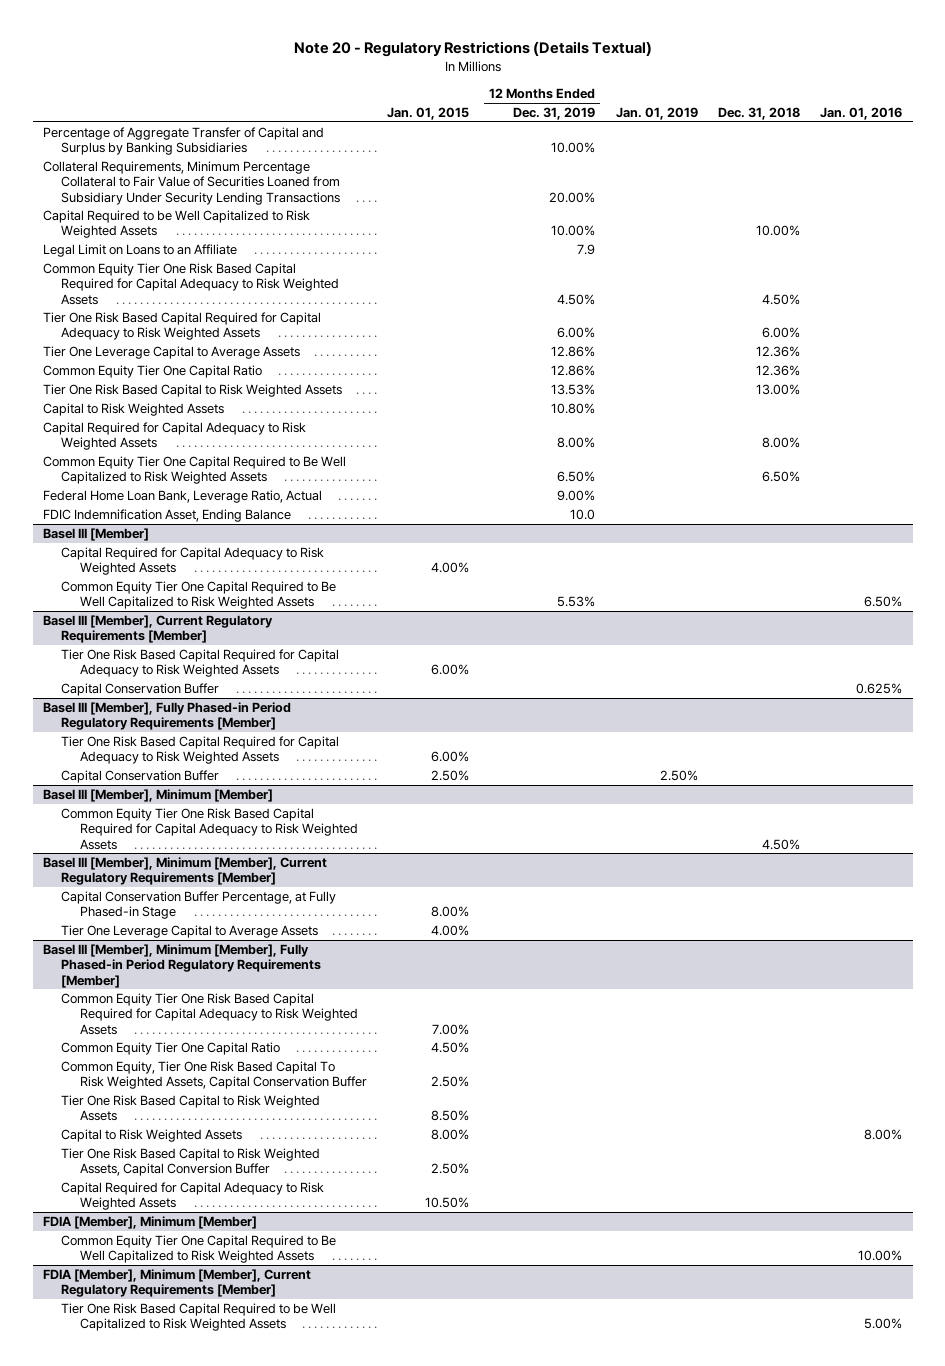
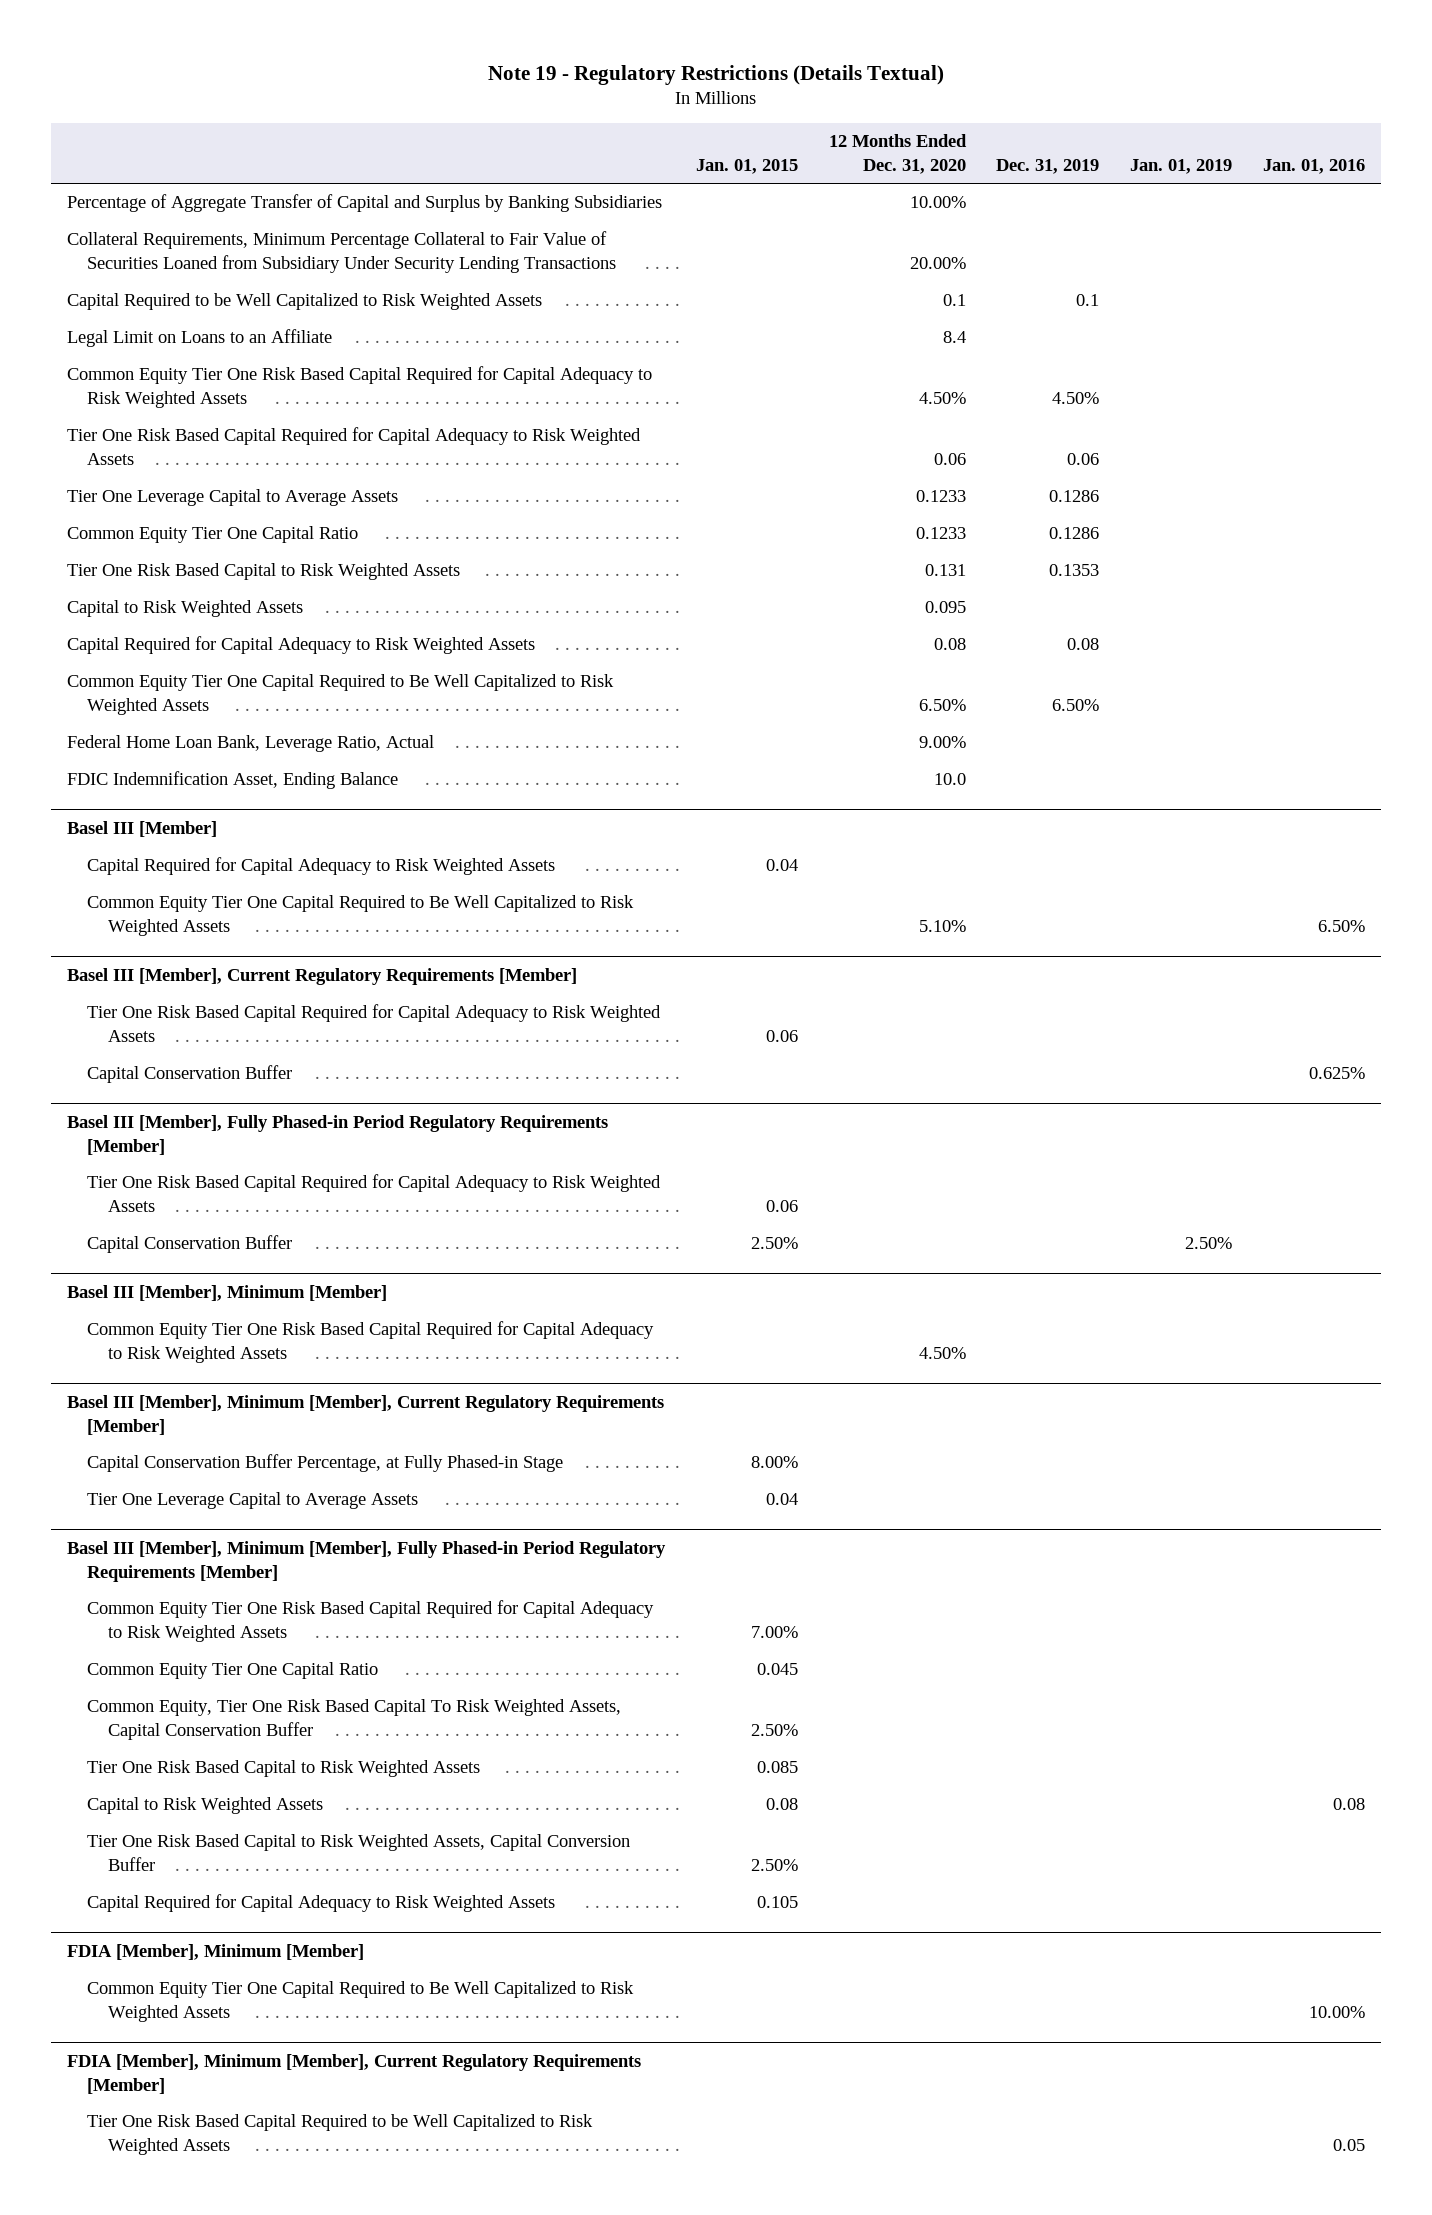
- Note 20 - Regulatory Restrictions (Details Textual)
+ Note 19 - Regulatory Restrictions (Details Textual)
- | Jan. 01, 2015 | 12 Months Ended Dec. 31, 2019 | Jan. 01, 2019 | Dec. 31, 2018 | Jan. 01, 2016
+ | Jan. 01, 2015 | 12 Months Ended Dec. 31, 2020 | Dec. 31, 2019 | Jan. 01, 2019 | Jan. 01, 2016
@ Basel III [Member]
- Capital Required for Capital Adequacy to Risk Weighted Assets | 4.00% | | | |
+ Capital Required for Capital Adequacy to Risk Weighted Assets | 0.04 | | | |
@ Basel III [Member], Current Regulatory Requirements [Member]
- Tier One Risk Based Capital Required for Capital Adequacy to Risk Weighted Assets | 6.00% | | | |
+ Tier One Risk Based Capital Required for Capital Adequacy to Risk Weighted Assets | 0.06 | | | |
@ Basel III [Member], Fully Phased-in Period Regulatory Requirements [Member]
- Tier One Risk Based Capital Required for Capital Adequacy to Risk Weighted Assets | 6.00% | | | |
+ Tier One Risk Based Capital Required for Capital Adequacy to Risk Weighted Assets | 0.06 | | | |
@ Basel III [Member], Minimum [Member], Current Regulatory Requirements [Member]
- Tier One Leverage Capital to Average Assets | 4.00% | | | |
+ Tier One Leverage Capital to Average Assets | 0.04 | | | |
@ Basel III [Member], Minimum [Member], Fully Phased-in Period Regulatory Requirements [Member]
- Common Equity Tier One Capital Ratio | 4.50% | | | |
+ Common Equity Tier One Capital Ratio | 0.045 | | | |
- Tier One Risk Based Capital to Risk Weighted Assets | 8.50% | | | |
- Capital to Risk Weighted Assets | 8.00% | | | | 8.00%
+ Tier One Risk Based Capital to Risk Weighted Assets | 0.085 | | | |
+ Capital to Risk Weighted Assets | 0.08 | | | | 0.08
- Capital Required for Capital Adequacy to Risk Weighted Assets | 10.50% | | | |
+ Capital Required for Capital Adequacy to Risk Weighted Assets | 0.105 | | | |
@ FDIA [Member], Minimum [Member], Current Regulatory Requirements [Member]
- Tier One Risk Based Capital Required to be Well Capitalized to Risk Weighted Assets | | | | | 5.00%
+ Tier One Risk Based Capital Required to be Well Capitalized to Risk Weighted Assets | | | | | 0.05

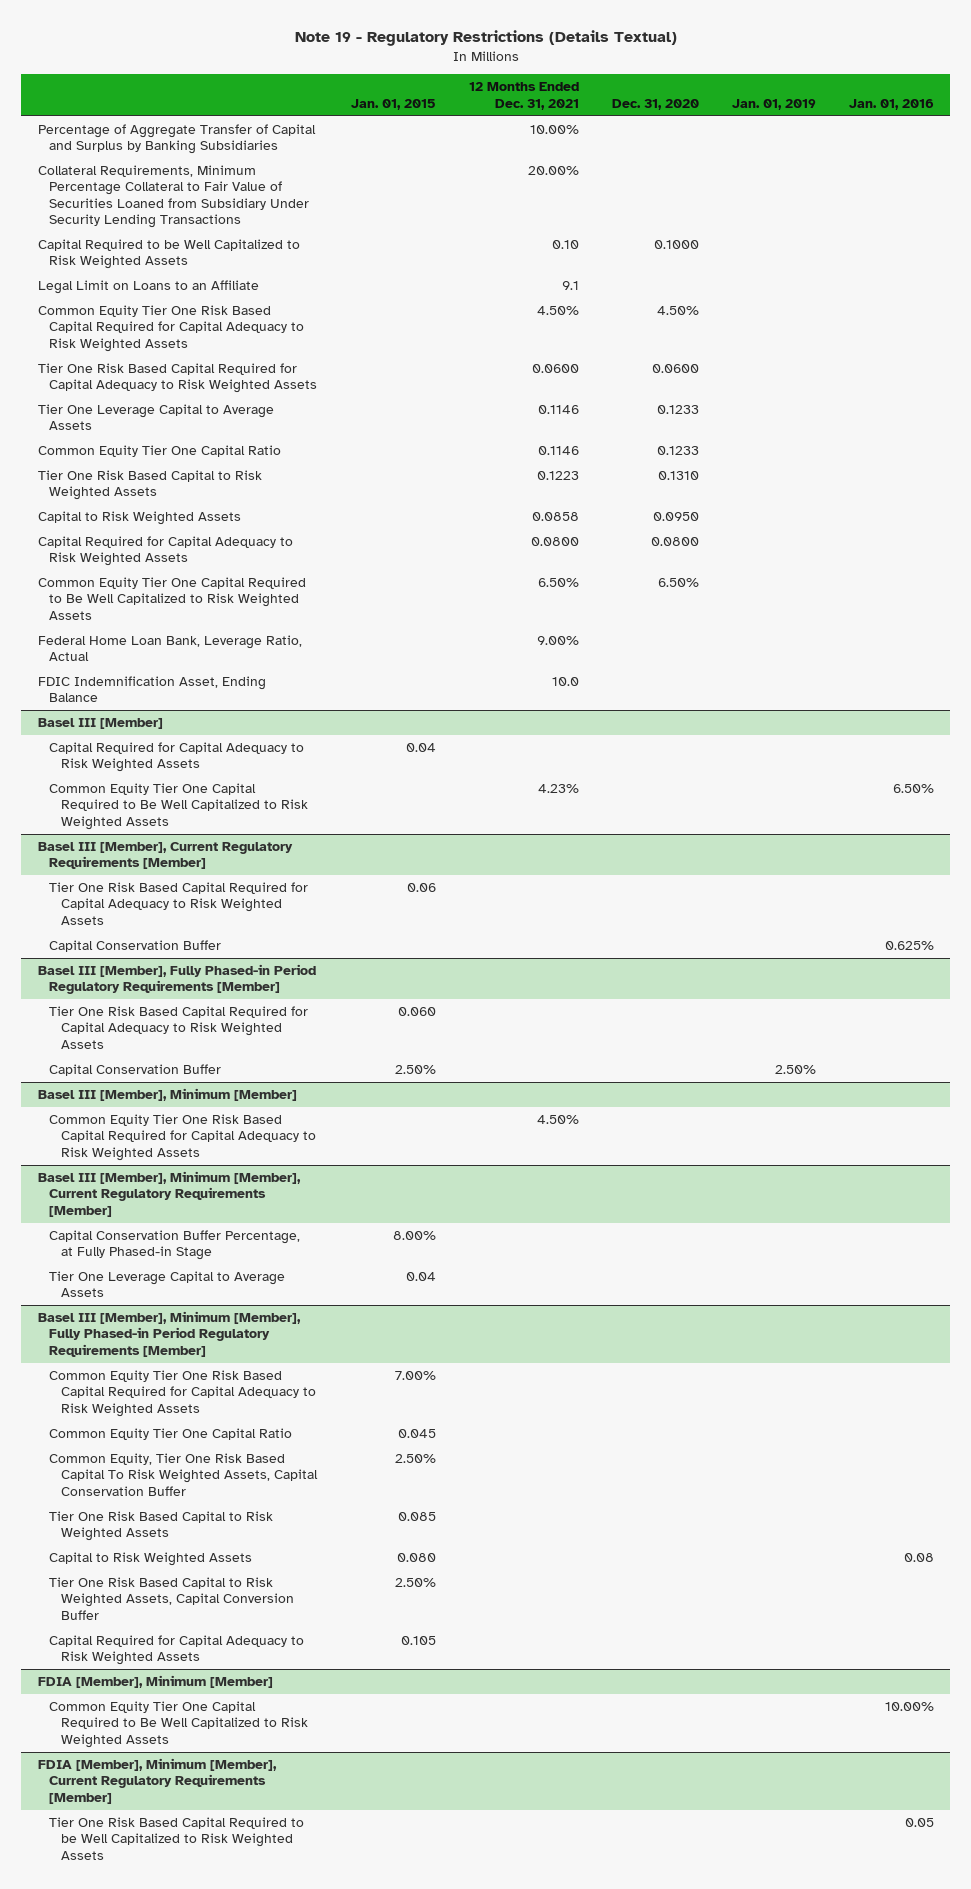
- | Jan. 01, 2015 | 12 Months Ended Dec. 31, 2020 | Dec. 31, 2019 | Jan. 01, 2019 | Jan. 01, 2016
+ | Jan. 01, 2015 | 12 Months Ended Dec. 31, 2021 | Dec. 31, 2020 | Jan. 01, 2019 | Jan. 01, 2016
@ Basel III [Member], Fully Phased-in Period Regulatory Requirements [Member]
- Tier One Risk Based Capital Required for Capital Adequacy to Risk Weighted Assets | 0.06 | | | |
+ Tier One Risk Based Capital Required for Capital Adequacy to Risk Weighted Assets | 0.060 | | | |
@ Basel III [Member], Minimum [Member], Fully Phased-in Period Regulatory Requirements [Member]
- Capital to Risk Weighted Assets | 0.08 | | | | 0.08
+ Capital to Risk Weighted Assets | 0.080 | | | | 0.08

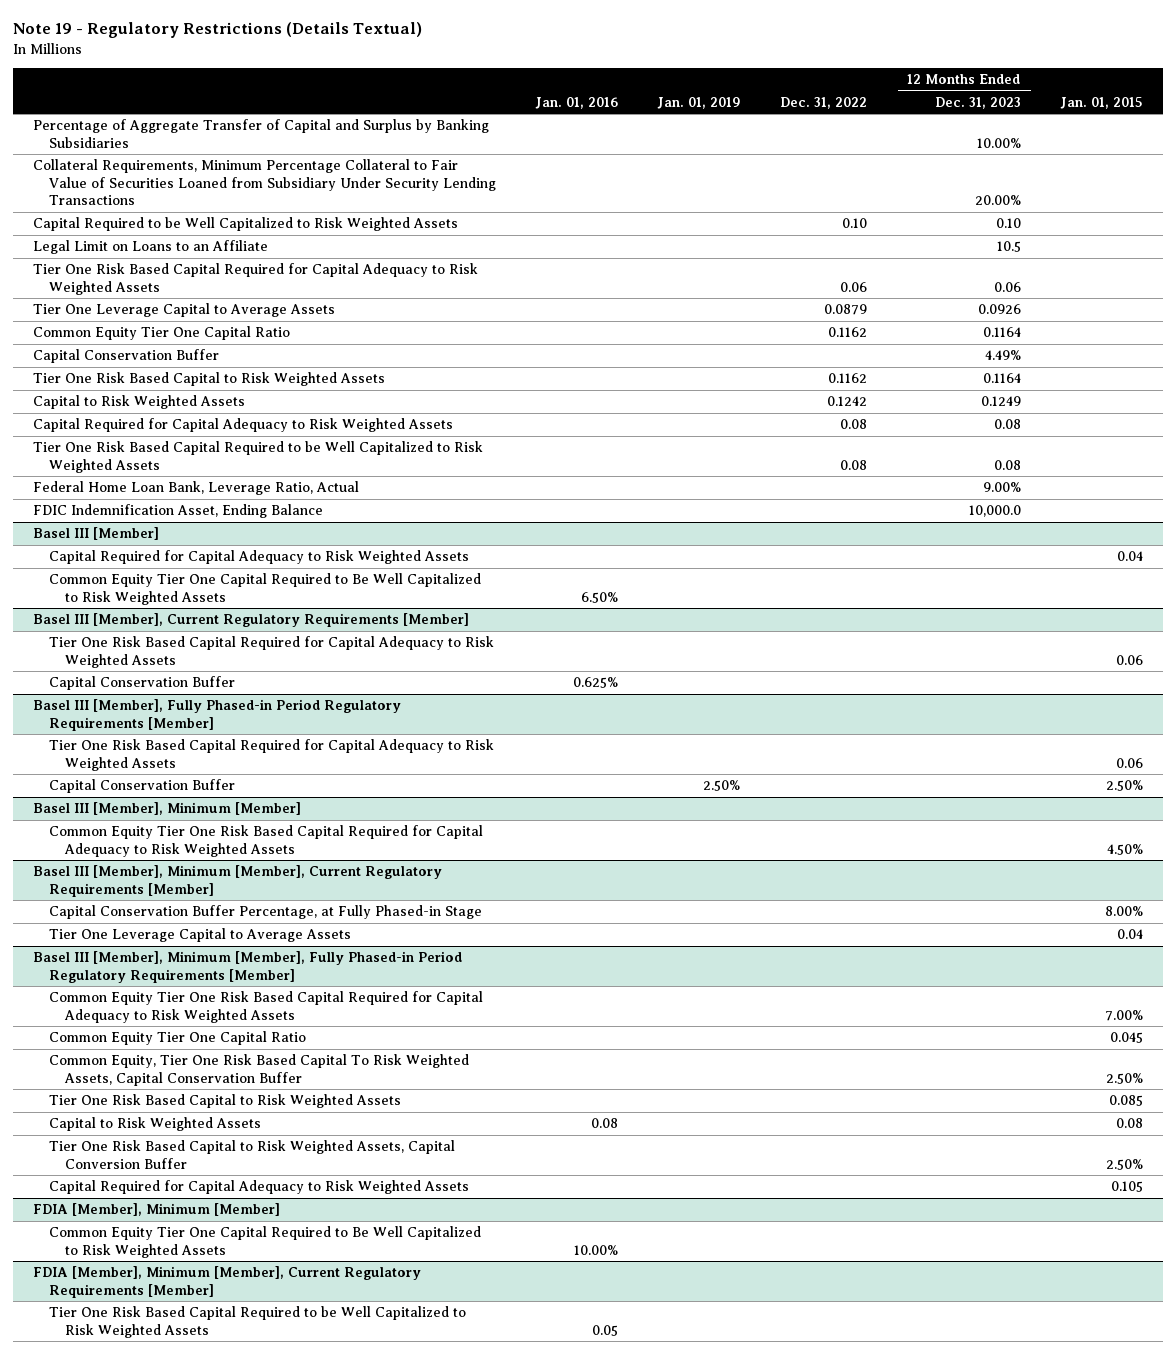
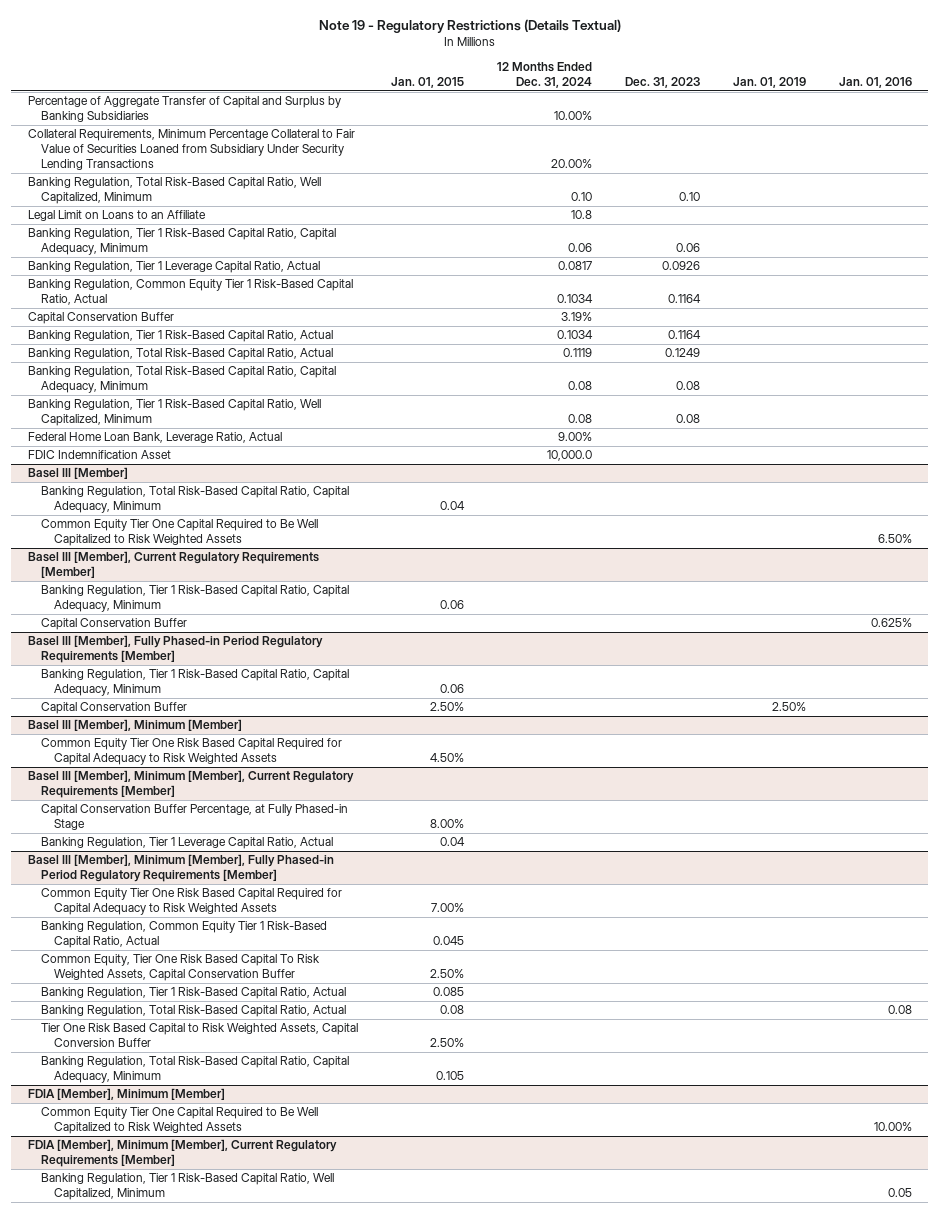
- | Jan. 01, 2016 | Jan. 01, 2019 | Dec. 31, 2022 | 12 Months Ended Dec. 31, 2023 | Jan. 01, 2015
+ | Jan. 01, 2015 | 12 Months Ended Dec. 31, 2024 | Dec. 31, 2023 | Jan. 01, 2019 | Jan. 01, 2016
- Capital Required to be Well Capitalized to Risk Weighted Assets | | | 0.10 | 0.10 |
+ Banking Regulation, Total Risk-Based Capital Ratio, Well Capitalized, Minimum | | 0.10 | 0.10 | |
- Tier One Risk Based Capital Required for Capital Adequacy to Risk Weighted Assets | | | 0.06 | 0.06 |
- Tier One Leverage Capital to Average Assets | | | 0.0879 | 0.0926 |
- Common Equity Tier One Capital Ratio | | | 0.1162 | 0.1164 |
+ Banking Regulation, Tier 1 Risk-Based Capital Ratio, Capital Adequacy, Minimum | | 0.06 | 0.06 | |
+ Banking Regulation, Tier 1 Leverage Capital Ratio, Actual | | 0.0817 | 0.0926 | |
+ Banking Regulation, Common Equity Tier 1 Risk-Based Capital Ratio, Actual | | 0.1034 | 0.1164 | |
- Tier One Risk Based Capital to Risk Weighted Assets | | | 0.1162 | 0.1164 |
- Capital to Risk Weighted Assets | | | 0.1242 | 0.1249 |
- Capital Required for Capital Adequacy to Risk Weighted Assets | | | 0.08 | 0.08 |
- Tier One Risk Based Capital Required to be Well Capitalized to Risk Weighted Assets | | | 0.08 | 0.08 |
+ Banking Regulation, Tier 1 Risk-Based Capital Ratio, Actual | | 0.1034 | 0.1164 | |
+ Banking Regulation, Total Risk-Based Capital Ratio, Actual | | 0.1119 | 0.1249 | |
+ Banking Regulation, Total Risk-Based Capital Ratio, Capital Adequacy, Minimum | | 0.08 | 0.08 | |
+ Banking Regulation, Tier 1 Risk-Based Capital Ratio, Well Capitalized, Minimum | | 0.08 | 0.08 | |
- FDIC Indemnification Asset, Ending Balance | | | | 10,000.0 |
+ FDIC Indemnification Asset | | 10,000.0 | | |
@ Basel III [Member]
- Capital Required for Capital Adequacy to Risk Weighted Assets | | | | | 0.04
+ Banking Regulation, Total Risk-Based Capital Ratio, Capital Adequacy, Minimum | 0.04 | | | |
@ Basel III [Member], Current Regulatory Requirements [Member]
- Tier One Risk Based Capital Required for Capital Adequacy to Risk Weighted Assets | | | | | 0.06
+ Banking Regulation, Tier 1 Risk-Based Capital Ratio, Capital Adequacy, Minimum | 0.06 | | | |
@ Basel III [Member], Fully Phased-in Period Regulatory Requirements [Member]
- Tier One Risk Based Capital Required for Capital Adequacy to Risk Weighted Assets | | | | | 0.06
+ Banking Regulation, Tier 1 Risk-Based Capital Ratio, Capital Adequacy, Minimum | 0.06 | | | |
@ Basel III [Member], Minimum [Member], Current Regulatory Requirements [Member]
- Tier One Leverage Capital to Average Assets | | | | | 0.04
+ Banking Regulation, Tier 1 Leverage Capital Ratio, Actual | 0.04 | | | |
@ Basel III [Member], Minimum [Member], Fully Phased-in Period Regulatory Requirements [Member]
- Common Equity Tier One Capital Ratio | | | | | 0.045
+ Banking Regulation, Common Equity Tier 1 Risk-Based Capital Ratio, Actual | 0.045 | | | |
- Tier One Risk Based Capital to Risk Weighted Assets | | | | | 0.085
- Capital to Risk Weighted Assets | 0.08 | | | | 0.08
+ Banking Regulation, Tier 1 Risk-Based Capital Ratio, Actual | 0.085 | | | |
+ Banking Regulation, Total Risk-Based Capital Ratio, Actual | 0.08 | | | | 0.08
- Capital Required for Capital Adequacy to Risk Weighted Assets | | | | | 0.105
+ Banking Regulation, Total Risk-Based Capital Ratio, Capital Adequacy, Minimum | 0.105 | | | |
@ FDIA [Member], Minimum [Member], Current Regulatory Requirements [Member]
- Tier One Risk Based Capital Required to be Well Capitalized to Risk Weighted Assets | 0.05 | | | |
+ Banking Regulation, Tier 1 Risk-Based Capital Ratio, Well Capitalized, Minimum | | | | | 0.05

